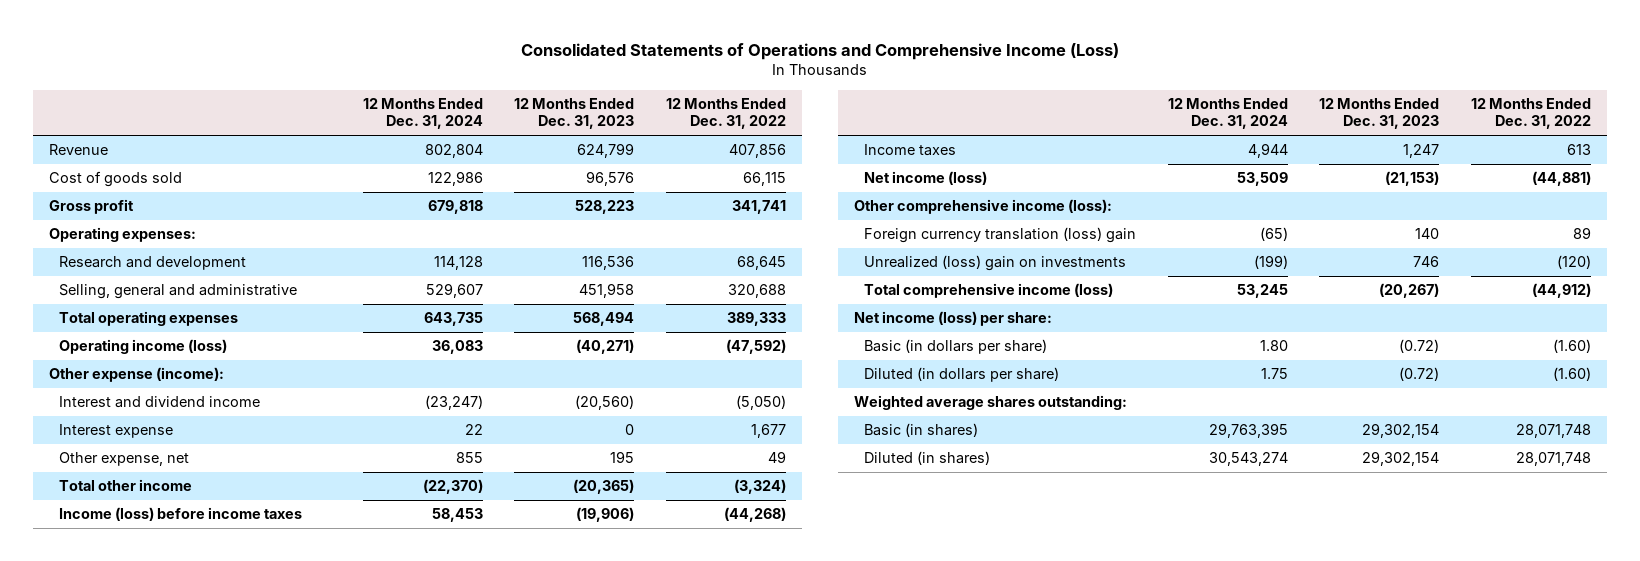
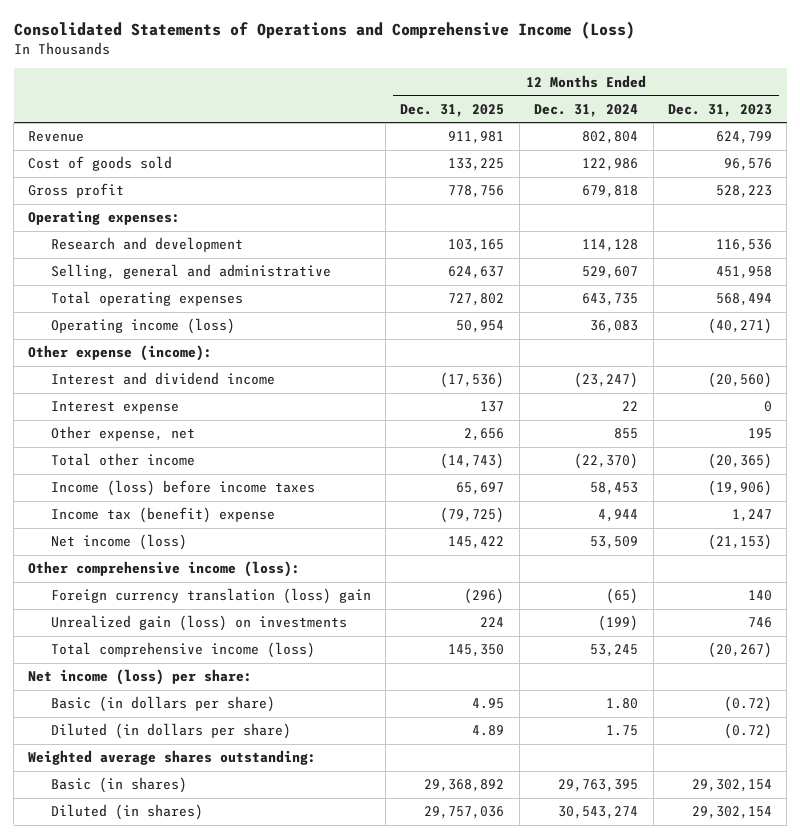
- | 12 Months Ended Dec. 31, 2024 | 12 Months Ended Dec. 31, 2023 | 12 Months Ended Dec. 31, 2022
+ | 12 Months Ended Dec. 31, 2025 | 12 Months Ended Dec. 31, 2024 | 12 Months Ended Dec. 31, 2023
- Income taxes | 4,944 | 1,247 | 613
+ Income tax (benefit) expense | (79,725) | 4,944 | 1,247
- Unrealized (loss) gain on investments | (199) | 746 | (120)
+ Unrealized gain (loss) on investments | 224 | (199) | 746

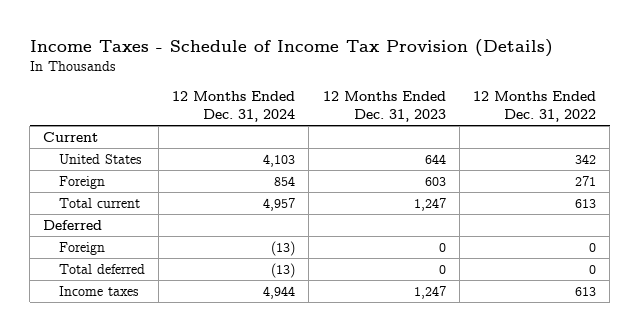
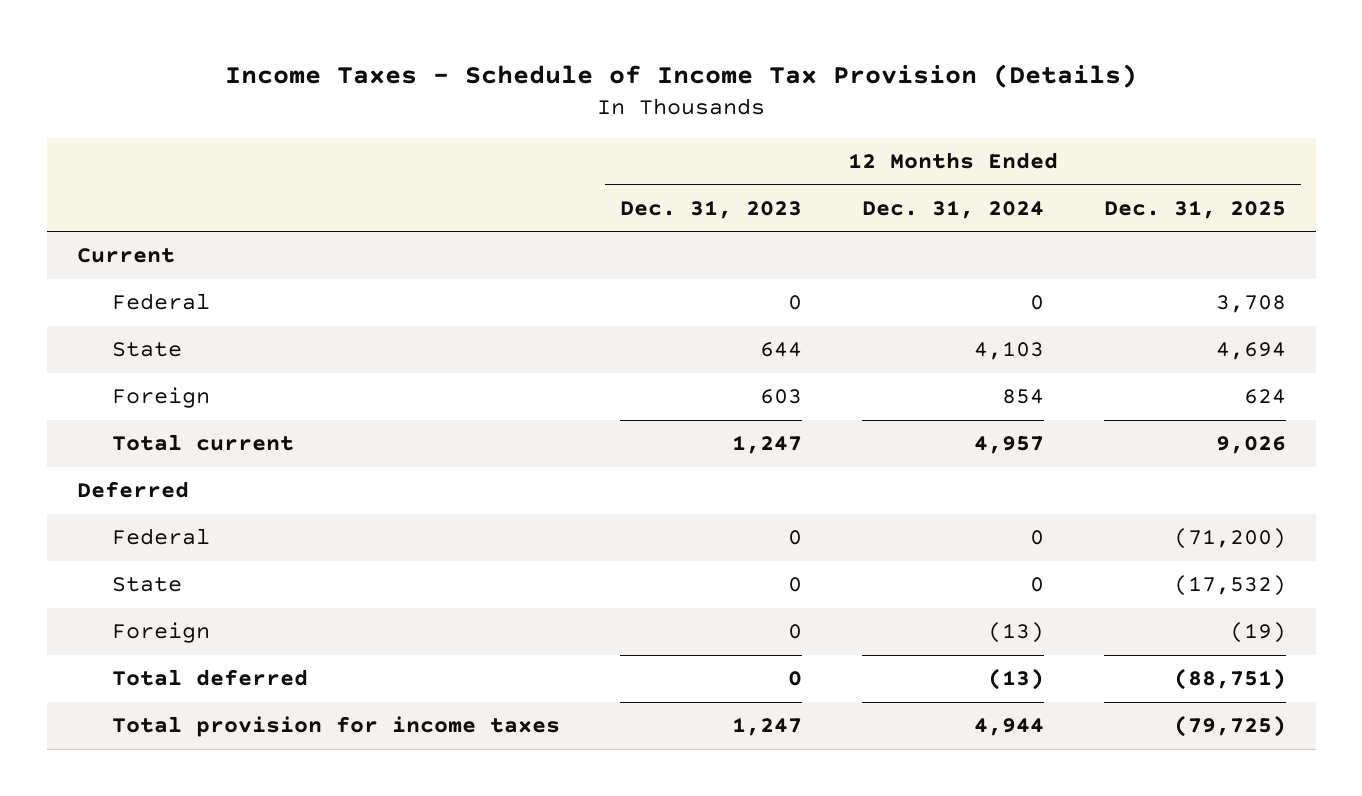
- | 12 Months Ended Dec. 31, 2024 | 12 Months Ended Dec. 31, 2023 | 12 Months Ended Dec. 31, 2022
+ | 12 Months Ended Dec. 31, 2023 | 12 Months Ended Dec. 31, 2024 | 12 Months Ended Dec. 31, 2025
- United States | 4,103 | 644 | 342
+ Federal | 0 | 0 | 3,708
+ State | 644 | 4,103 | 4,694
+ Federal | 0 | 0 | (71,200)
+ State | 0 | 0 | (17,532)
- Income taxes | 4,944 | 1,247 | 613
+ Total provision for income taxes | 1,247 | 4,944 | (79,725)

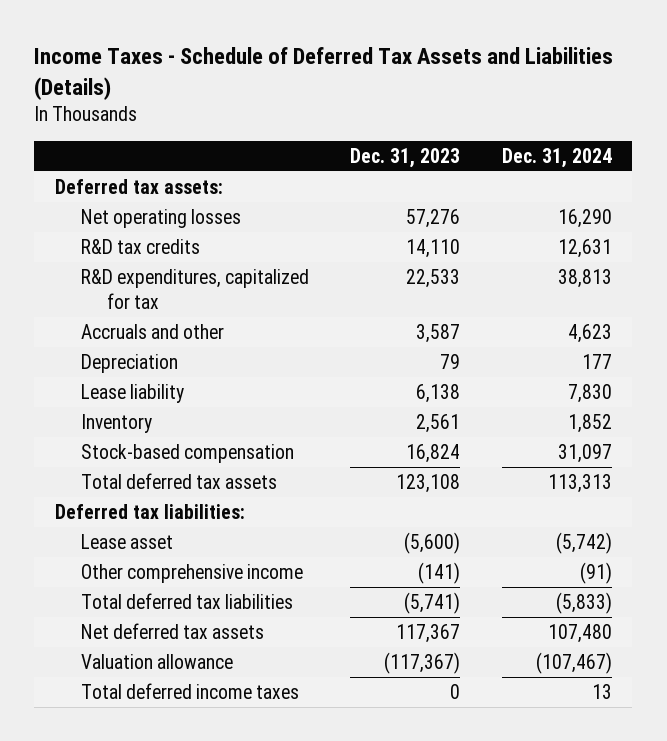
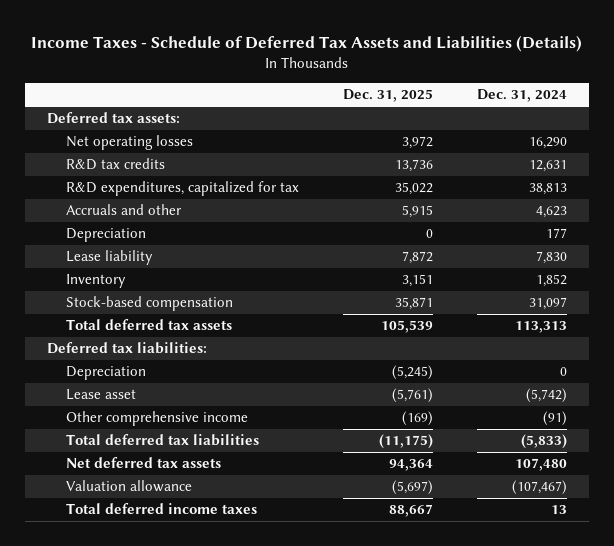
- | Dec. 31, 2023 | Dec. 31, 2024
+ | Dec. 31, 2025 | Dec. 31, 2024
+ Depreciation | (5,245) | 0

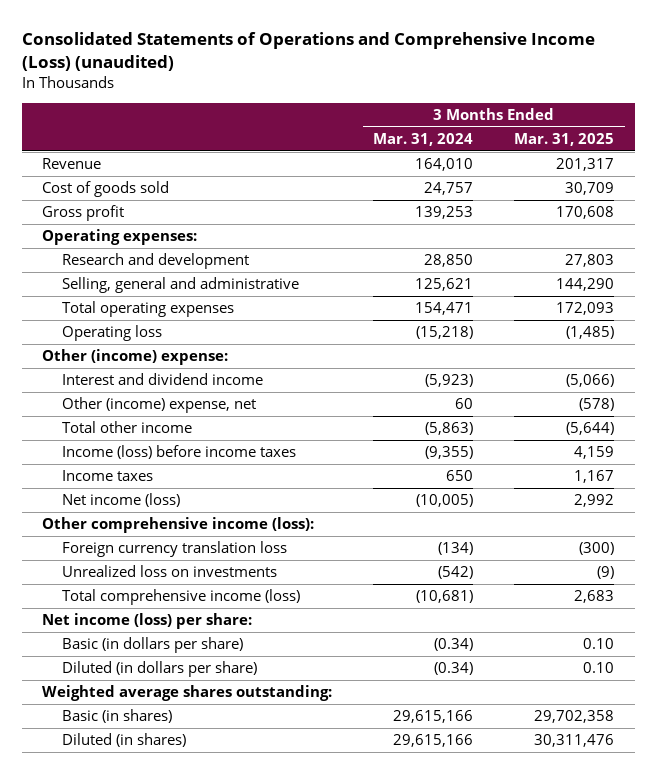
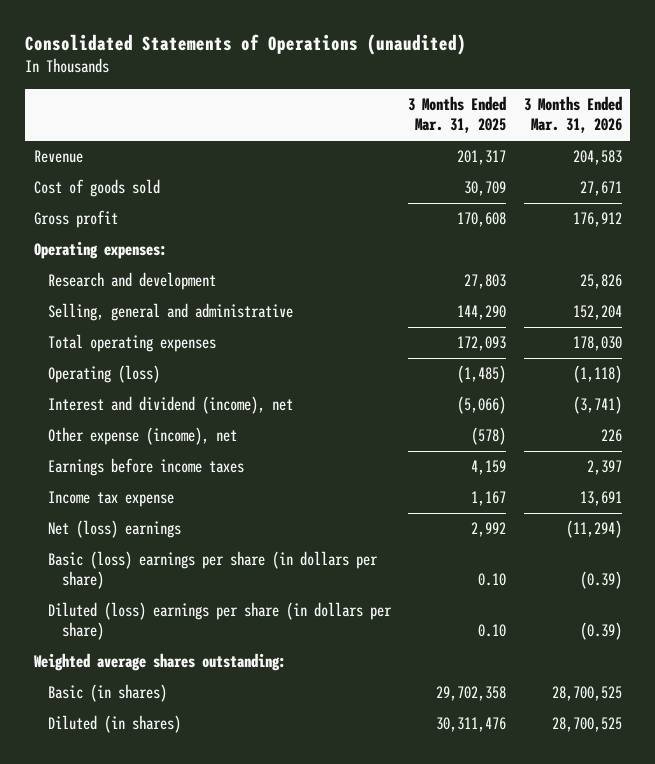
- Consolidated Statements of Operations and Comprehensive Income (Loss) (unaudited)
+ Consolidated Statements of Operations (unaudited)
- | 3 Months Ended Mar. 31, 2024 | 3 Months Ended Mar. 31, 2025
+ | 3 Months Ended Mar. 31, 2025 | 3 Months Ended Mar. 31, 2026
- Operating loss | (15,218) | (1,485)
- Other (income) expense:
- Interest and dividend income | (5,923) | (5,066)
- Other (income) expense, net | 60 | (578)
- Total other income | (5,863) | (5,644)
- Income (loss) before income taxes | (9,355) | 4,159
- Income taxes | 650 | 1,167
- Net income (loss) | (10,005) | 2,992
- Other comprehensive income (loss):
- Foreign currency translation loss | (134) | (300)
- Unrealized loss on investments | (542) | (9)
- Total comprehensive income (loss) | (10,681) | 2,683
- Net income (loss) per share:
- Basic (in dollars per share) | (0.34) | 0.10
- Diluted (in dollars per share) | (0.34) | 0.10
+ Operating (loss) | (1,485) | (1,118)
+ Interest and dividend (income), net | (5,066) | (3,741)
+ Other expense (income), net | (578) | 226
+ Earnings before income taxes | 4,159 | 2,397
+ Income tax expense | 1,167 | 13,691
+ Net (loss) earnings | 2,992 | (11,294)
+ Basic (loss) earnings per share (in dollars per share) | 0.10 | (0.39)
+ Diluted (loss) earnings per share (in dollars per share) | 0.10 | (0.39)

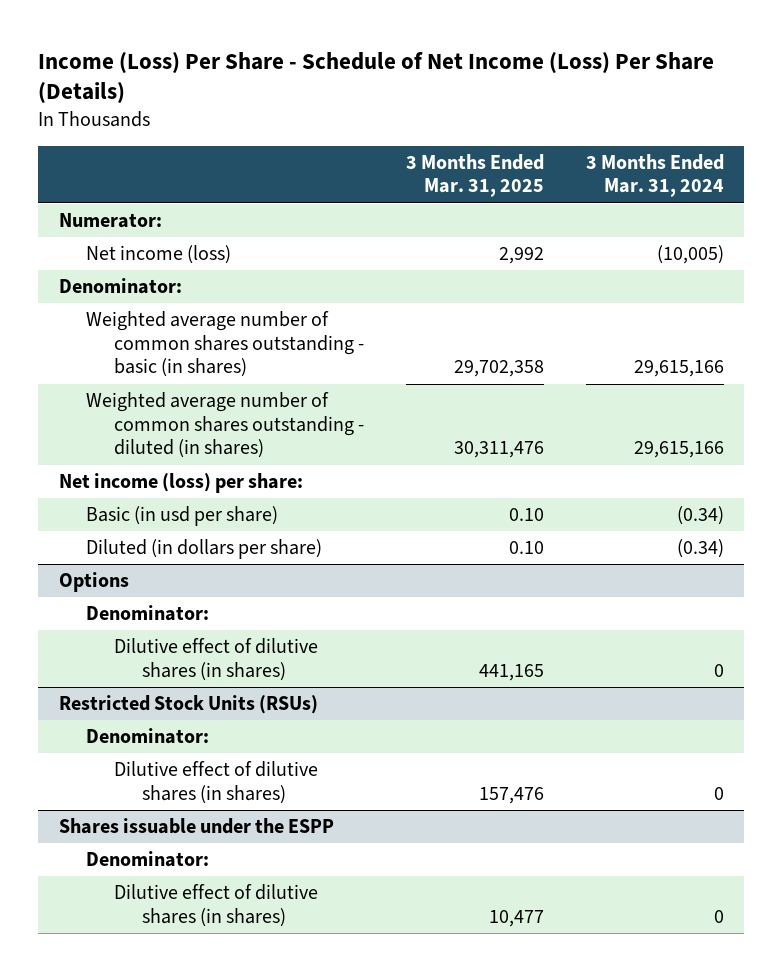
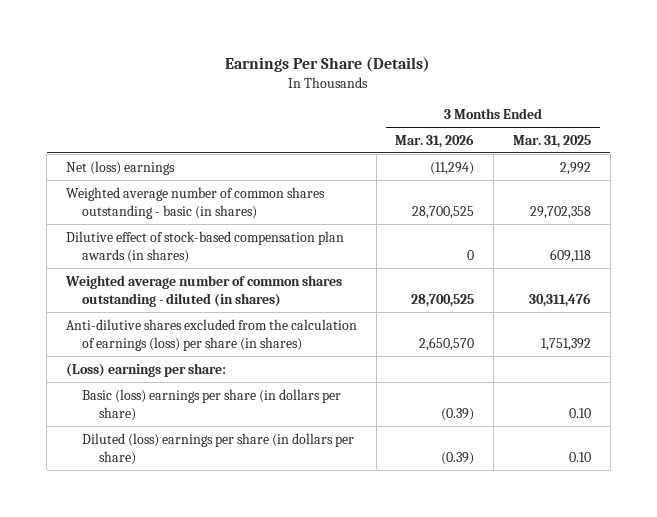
- Income (Loss) Per Share - Schedule of Net Income (Loss) Per Share (Details)
+ Earnings Per Share (Details)
- | 3 Months Ended Mar. 31, 2025 | 3 Months Ended Mar. 31, 2024
+ | 3 Months Ended Mar. 31, 2026 | 3 Months Ended Mar. 31, 2025
- Numerator:
- Net income (loss) | 2,992 | (10,005)
- Denominator:
+ Net (loss) earnings | (11,294) | 2,992
+ Dilutive effect of stock-based compensation plan awards (in shares) | 0 | 609,118
- Net income (loss) per share:
- Basic (in usd per share) | 0.10 | (0.34)
- Diluted (in dollars per share) | 0.10 | (0.34)
- Options
- Denominator:
- Dilutive effect of dilutive shares (in shares) | 441,165 | 0
- Restricted Stock Units (RSUs)
- Denominator:
- Dilutive effect of dilutive shares (in shares) | 157,476 | 0
- Shares issuable under the ESPP
- Denominator:
- Dilutive effect of dilutive shares (in shares) | 10,477 | 0
+ Anti-dilutive shares excluded from the calculation of earnings (loss) per share (in shares) | 2,650,570 | 1,751,392
+ (Loss) earnings per share:
+ Basic (loss) earnings per share (in dollars per share) | (0.39) | 0.10
+ Diluted (loss) earnings per share (in dollars per share) | (0.39) | 0.10

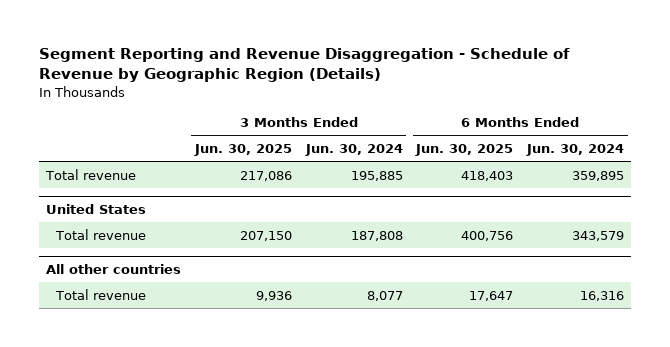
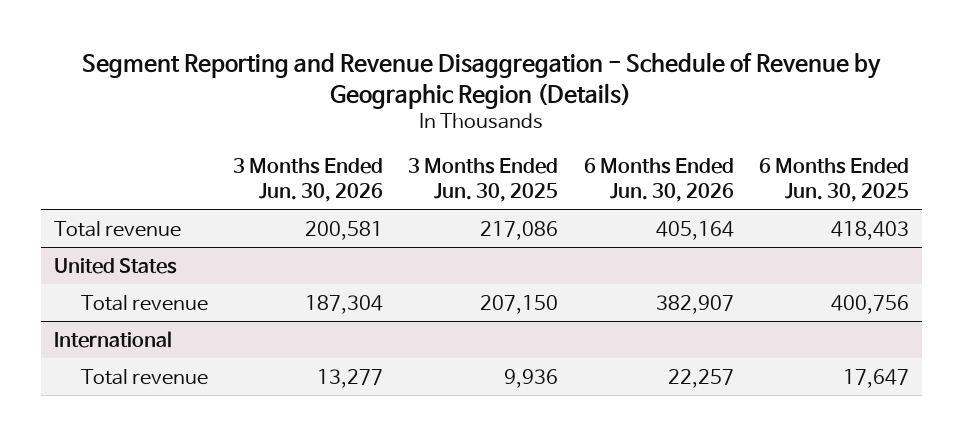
- | 3 Months Ended Jun. 30, 2025 | 3 Months Ended Jun. 30, 2024 | 6 Months Ended Jun. 30, 2025 | 6 Months Ended Jun. 30, 2024
+ | 3 Months Ended Jun. 30, 2026 | 3 Months Ended Jun. 30, 2025 | 6 Months Ended Jun. 30, 2026 | 6 Months Ended Jun. 30, 2025
- All other countries
+ International

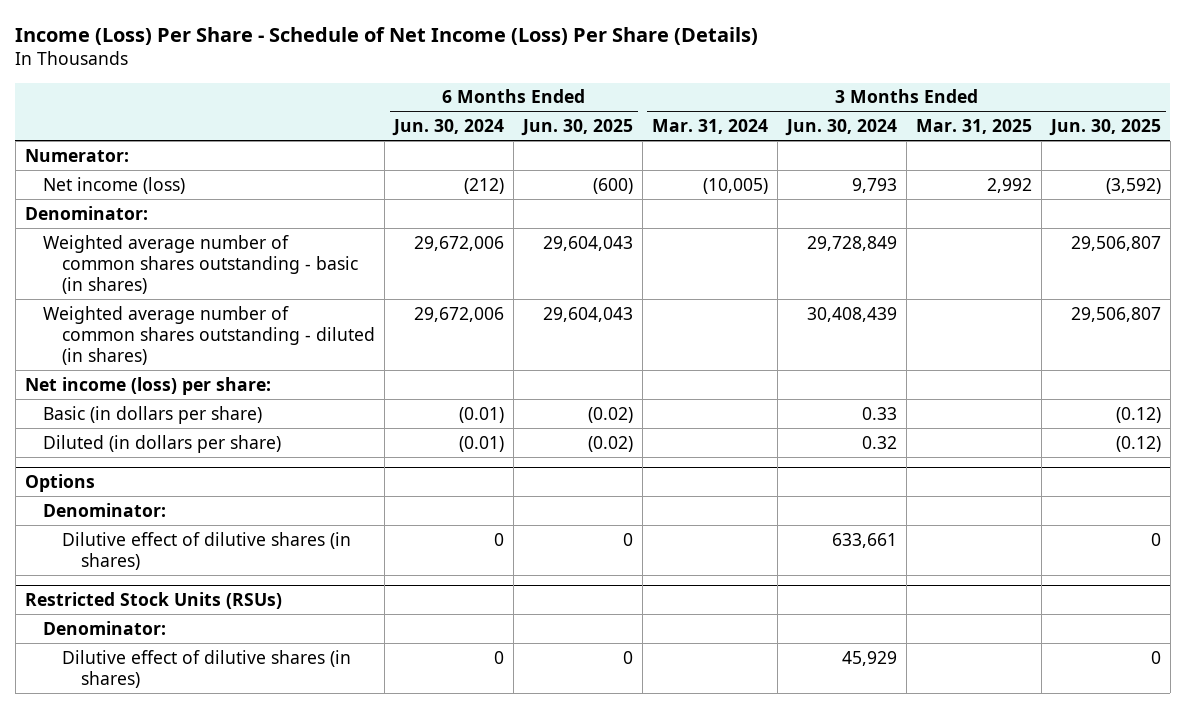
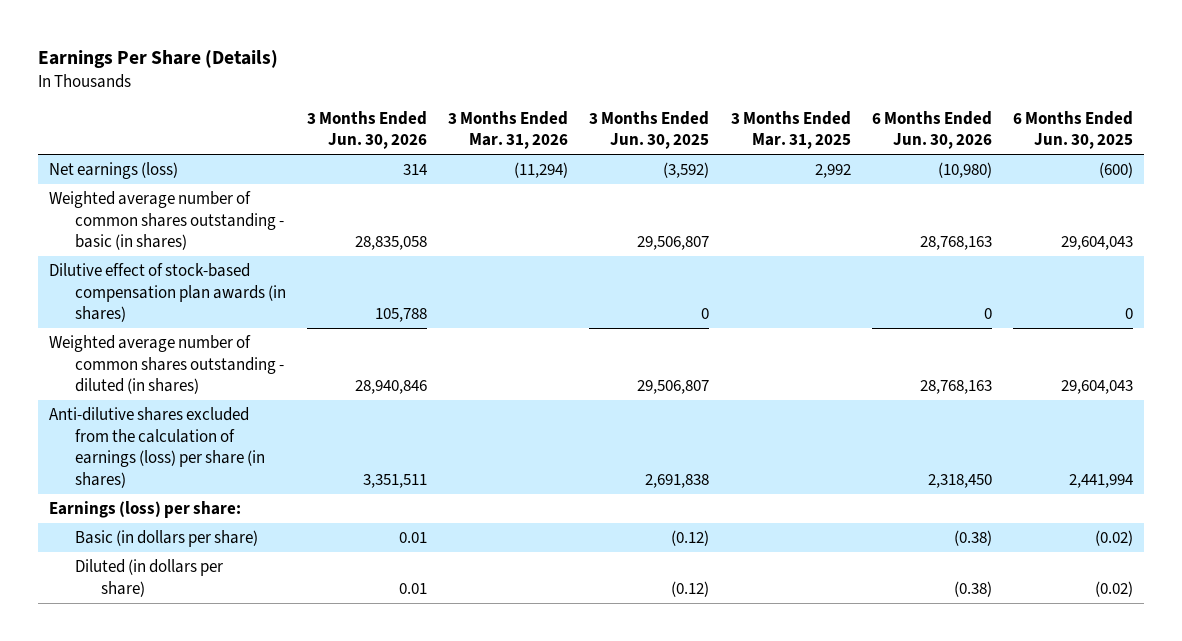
- Income (Loss) Per Share - Schedule of Net Income (Loss) Per Share (Details)
+ Earnings Per Share (Details)
- | 6 Months Ended Jun. 30, 2024 | 6 Months Ended Jun. 30, 2025 | 3 Months Ended Mar. 31, 2024 | 3 Months Ended Jun. 30, 2024 | 3 Months Ended Mar. 31, 2025 | 3 Months Ended Jun. 30, 2025
+ | 3 Months Ended Jun. 30, 2026 | 3 Months Ended Mar. 31, 2026 | 3 Months Ended Jun. 30, 2025 | 3 Months Ended Mar. 31, 2025 | 6 Months Ended Jun. 30, 2026 | 6 Months Ended Jun. 30, 2025
- Numerator:
- Net income (loss) | (212) | (600) | (10,005) | 9,793 | 2,992 | (3,592)
- Denominator:
+ Net earnings (loss) | 314 | (11,294) | (3,592) | 2,992 | (10,980) | (600)
+ Dilutive effect of stock-based compensation plan awards (in shares) | 105,788 | | 0 | | 0 | 0
- Net income (loss) per share:
+ Anti-dilutive shares excluded from the calculation of earnings (loss) per share (in shares) | 3,351,511 | | 2,691,838 | | 2,318,450 | 2,441,994
+ Earnings (loss) per share:
- Options
- Denominator:
- Dilutive effect of dilutive shares (in shares) | 0 | 0 | | 633,661 | | 0
- Restricted Stock Units (RSUs)
- Denominator:
- Dilutive effect of dilutive shares (in shares) | 0 | 0 | | 45,929 | | 0

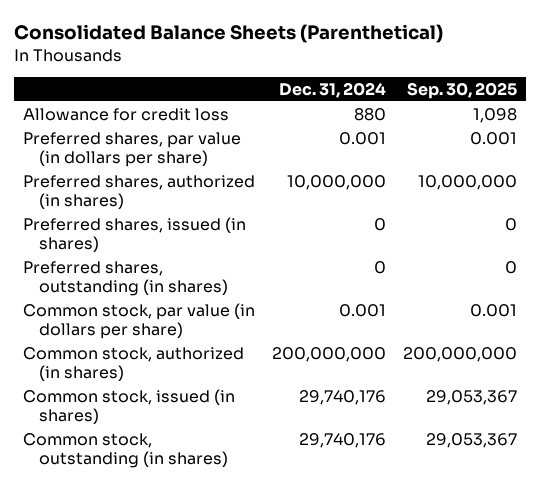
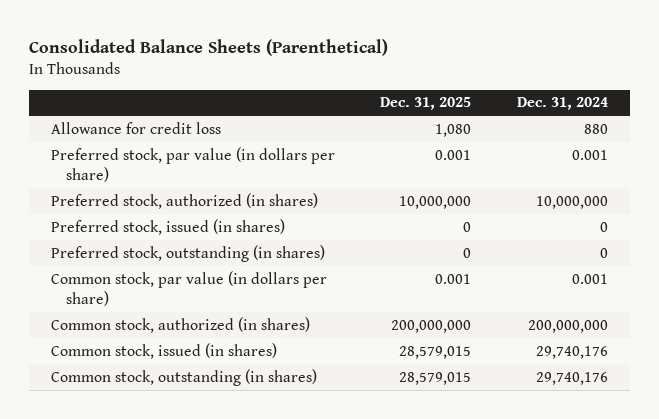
- | Dec. 31, 2024 | Sep. 30, 2025
+ | Dec. 31, 2025 | Dec. 31, 2024
- Preferred shares, par value (in dollars per share) | 0.001 | 0.001
- Preferred shares, authorized (in shares) | 10,000,000 | 10,000,000
- Preferred shares, issued (in shares) | 0 | 0
- Preferred shares, outstanding (in shares) | 0 | 0
+ Preferred stock, par value (in dollars per share) | 0.001 | 0.001
+ Preferred stock, authorized (in shares) | 10,000,000 | 10,000,000
+ Preferred stock, issued (in shares) | 0 | 0
+ Preferred stock, outstanding (in shares) | 0 | 0

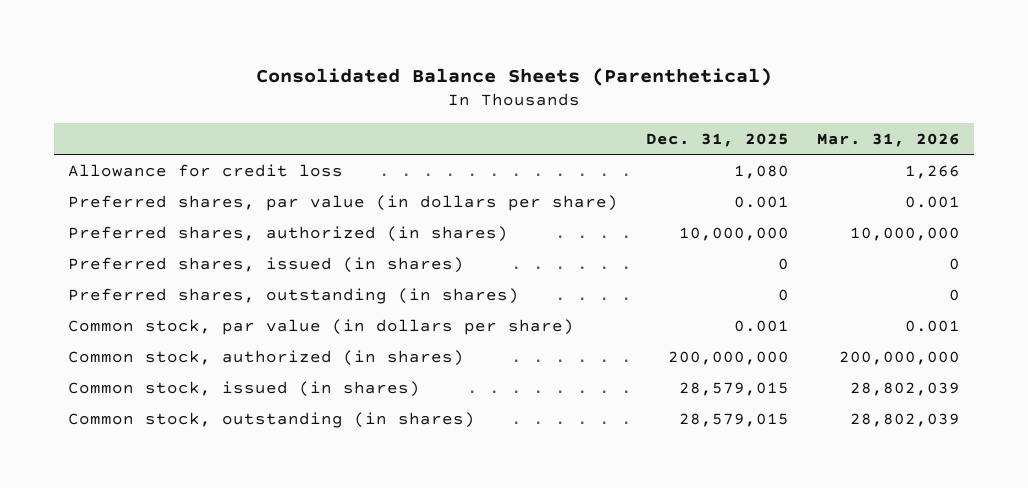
- | Dec. 31, 2025 | Dec. 31, 2024
+ | Dec. 31, 2025 | Mar. 31, 2026
- Preferred stock, par value (in dollars per share) | 0.001 | 0.001
- Preferred stock, authorized (in shares) | 10,000,000 | 10,000,000
- Preferred stock, issued (in shares) | 0 | 0
- Preferred stock, outstanding (in shares) | 0 | 0
+ Preferred shares, par value (in dollars per share) | 0.001 | 0.001
+ Preferred shares, authorized (in shares) | 10,000,000 | 10,000,000
+ Preferred shares, issued (in shares) | 0 | 0
+ Preferred shares, outstanding (in shares) | 0 | 0

